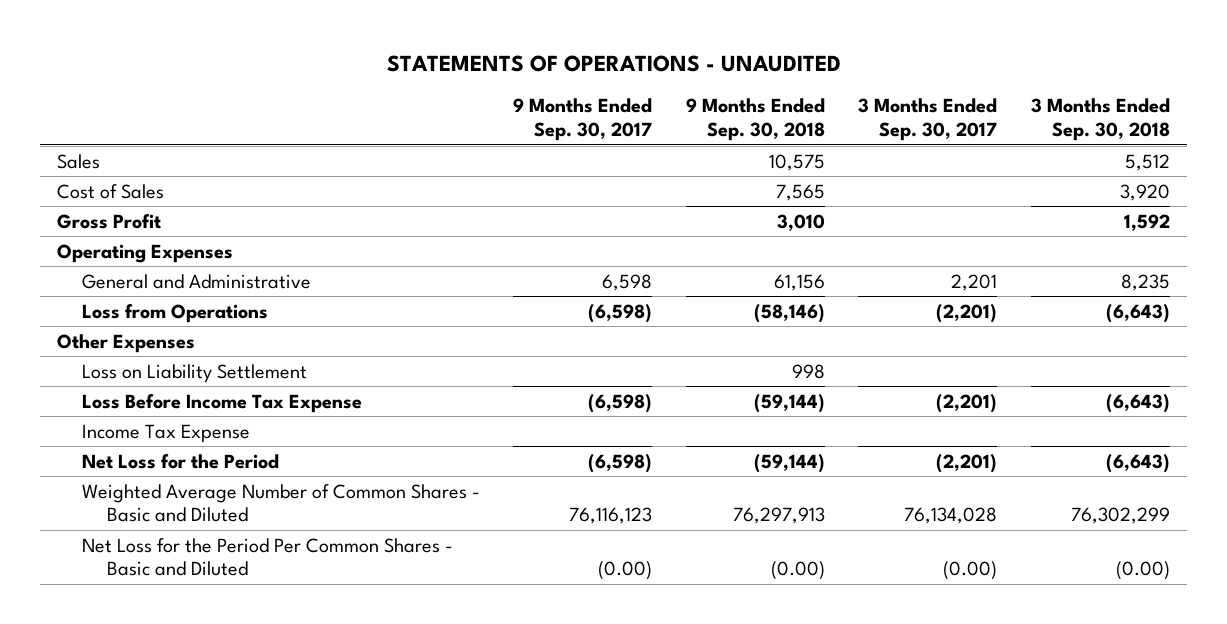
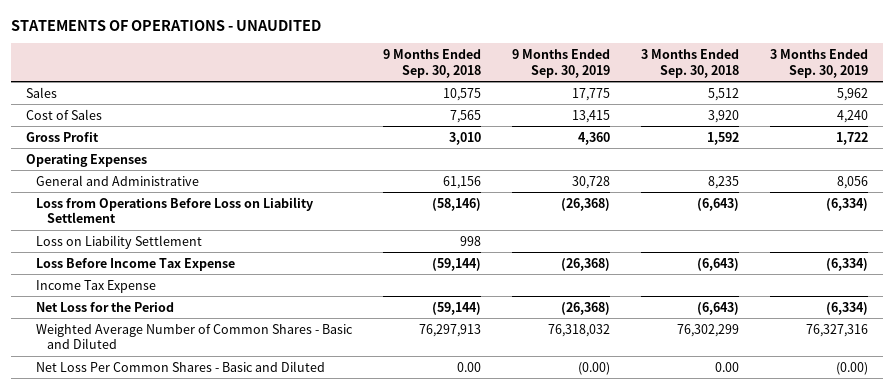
- | 9 Months Ended Sep. 30, 2017 | 9 Months Ended Sep. 30, 2018 | 3 Months Ended Sep. 30, 2017 | 3 Months Ended Sep. 30, 2018
+ | 9 Months Ended Sep. 30, 2018 | 9 Months Ended Sep. 30, 2019 | 3 Months Ended Sep. 30, 2018 | 3 Months Ended Sep. 30, 2019
- Loss from Operations | (6,598) | (58,146) | (2,201) | (6,643)
- Other Expenses
+ Loss from Operations Before Loss on Liability Settlement | (58,146) | (26,368) | (6,643) | (6,334)
- Net Loss for the Period Per Common Shares - Basic and Diluted | (0.00) | (0.00) | (0.00) | (0.00)
+ Net Loss Per Common Shares - Basic and Diluted | 0.00 | (0.00) | 0.00 | (0.00)

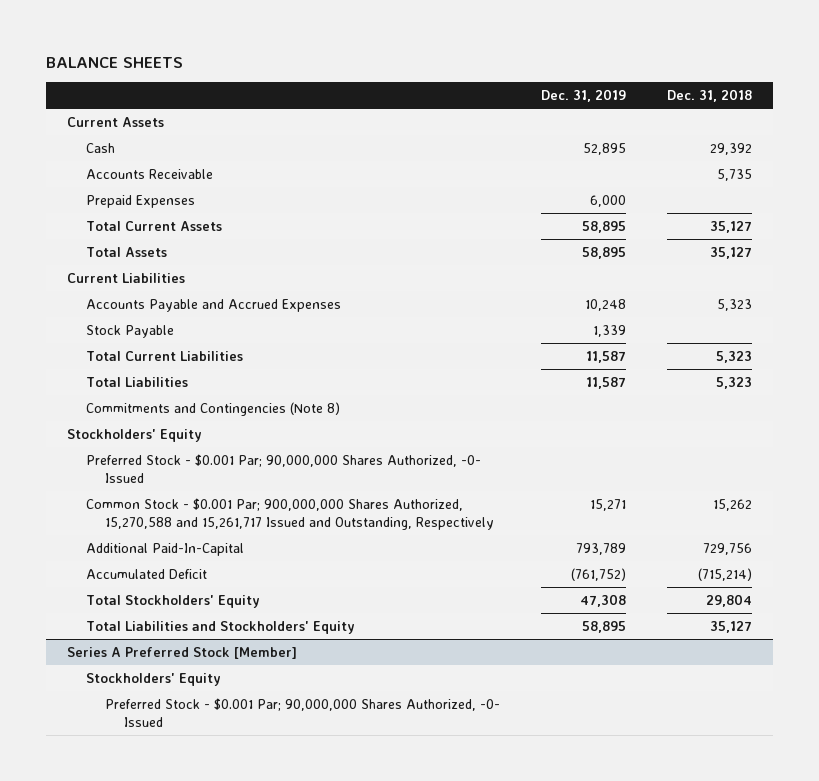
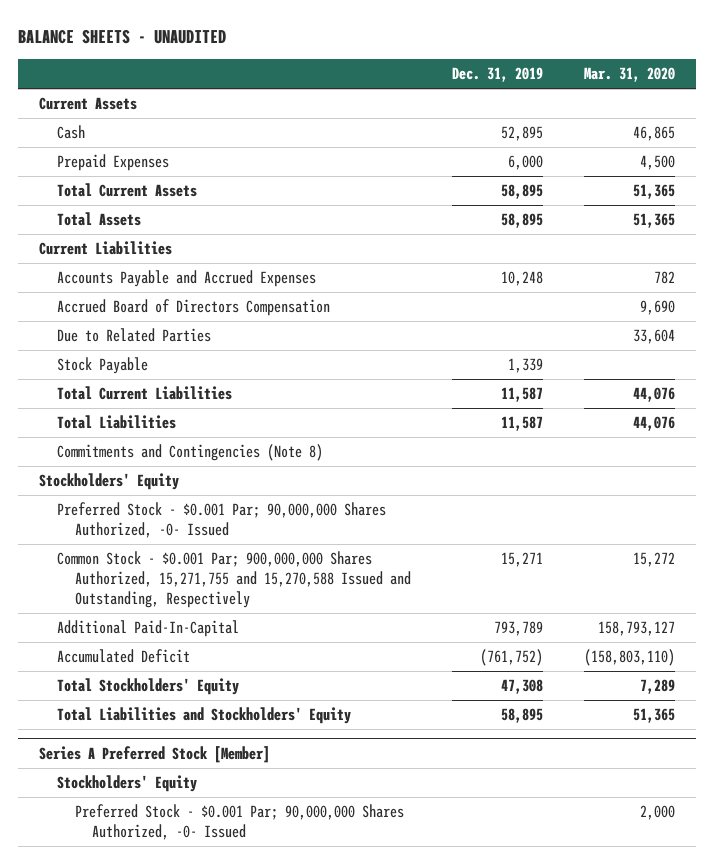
- BALANCE SHEETS
+ BALANCE SHEETS - UNAUDITED
- | Dec. 31, 2019 | Dec. 31, 2018
+ | Dec. 31, 2019 | Mar. 31, 2020
- Accounts Receivable | | 5,735
+ Accrued Board of Directors Compensation | | 9,690
+ Due to Related Parties | | 33,604
- Common Stock - $0.001 Par; 900,000,000 Shares Authorized, 15,270,588 and 15,261,717 Issued and Outstanding, Respectively | 15,271 | 15,262
+ Common Stock - $0.001 Par; 900,000,000 Shares Authorized, 15,271,755 and 15,270,588 Issued and Outstanding, Respectively | 15,271 | 15,272

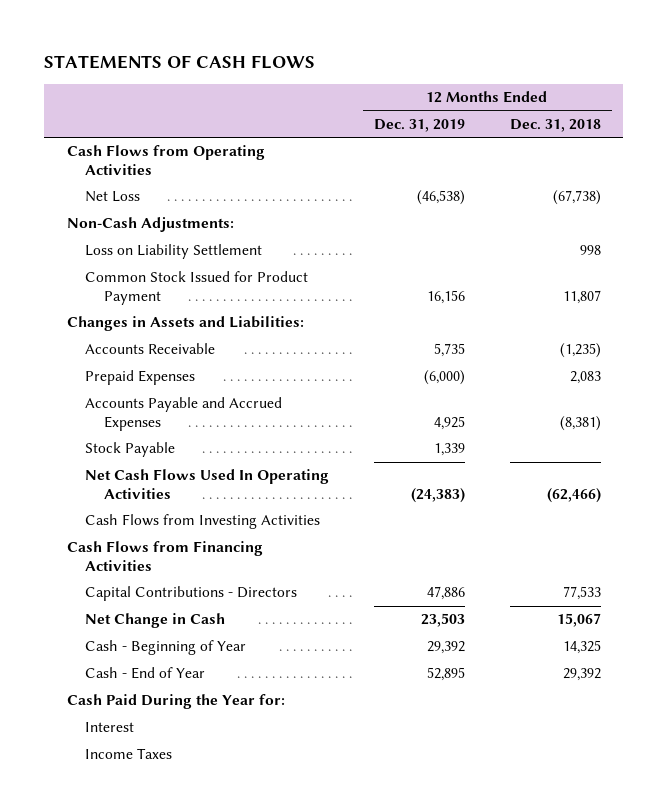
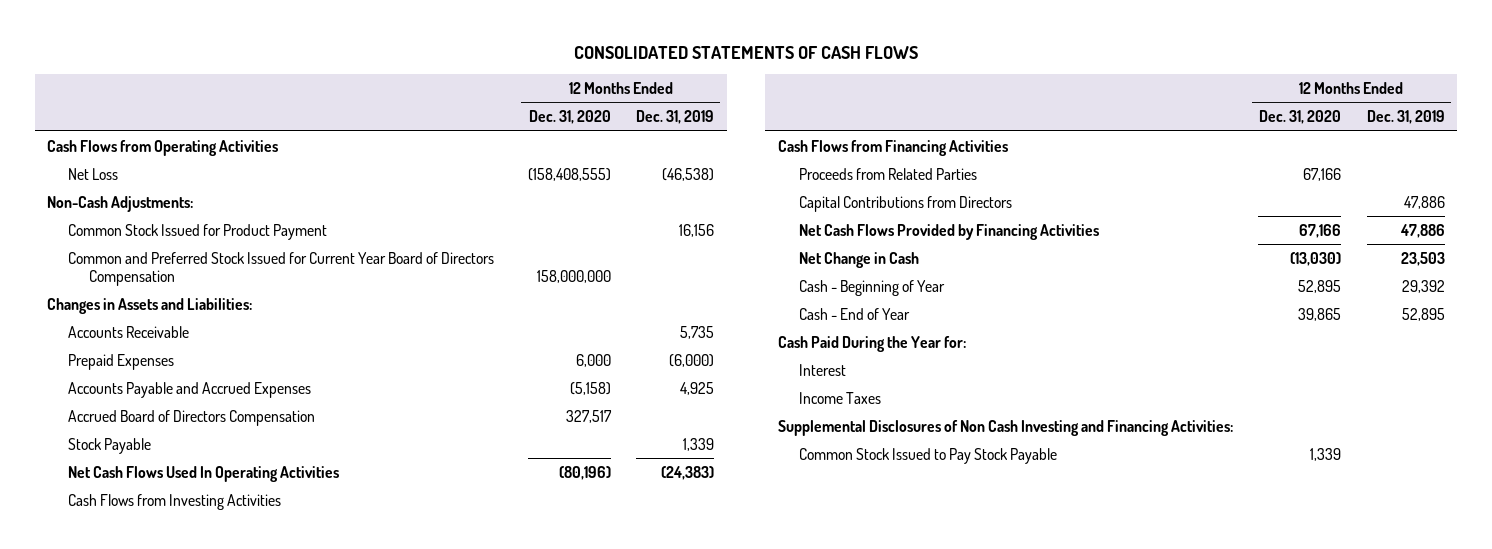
- STATEMENTS OF CASH FLOWS
+ CONSOLIDATED STATEMENTS OF CASH FLOWS
- | 12 Months Ended Dec. 31, 2019 | 12 Months Ended Dec. 31, 2018
+ | 12 Months Ended Dec. 31, 2020 | 12 Months Ended Dec. 31, 2019
- Loss on Liability Settlement | | 998
+ Common and Preferred Stock Issued for Current Year Board of Directors Compensation | 158,000,000 |
+ Accrued Board of Directors Compensation | 327,517 |
- Capital Contributions - Directors | 47,886 | 77,533
+ Proceeds from Related Parties | 67,166 |
+ Capital Contributions from Directors | | 47,886
+ Net Cash Flows Provided by Financing Activities | 67,166 | 47,886
+ Supplemental Disclosures of Non Cash Investing and Financing Activities:
+ Common Stock Issued to Pay Stock Payable | 1,339 |

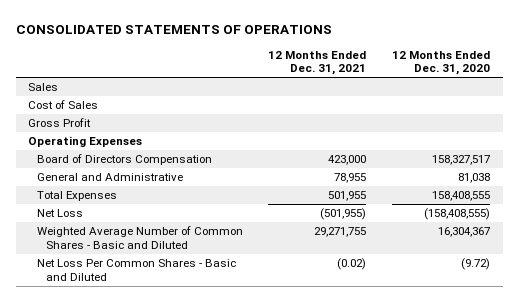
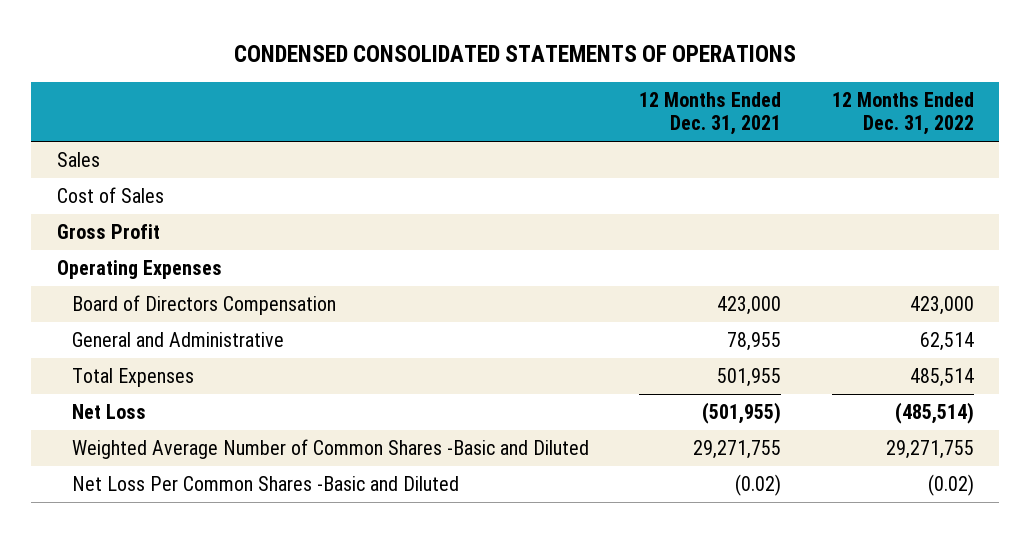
- CONSOLIDATED STATEMENTS OF OPERATIONS
+ CONDENSED CONSOLIDATED STATEMENTS OF OPERATIONS
- | 12 Months Ended Dec. 31, 2021 | 12 Months Ended Dec. 31, 2020
+ | 12 Months Ended Dec. 31, 2021 | 12 Months Ended Dec. 31, 2022
- Weighted Average Number of Common Shares - Basic and Diluted | 29,271,755 | 16,304,367
- Net Loss Per Common Shares - Basic and Diluted | (0.02) | (9.72)
+ Weighted Average Number of Common Shares -Basic and Diluted | 29,271,755 | 29,271,755
+ Net Loss Per Common Shares -Basic and Diluted | (0.02) | (0.02)

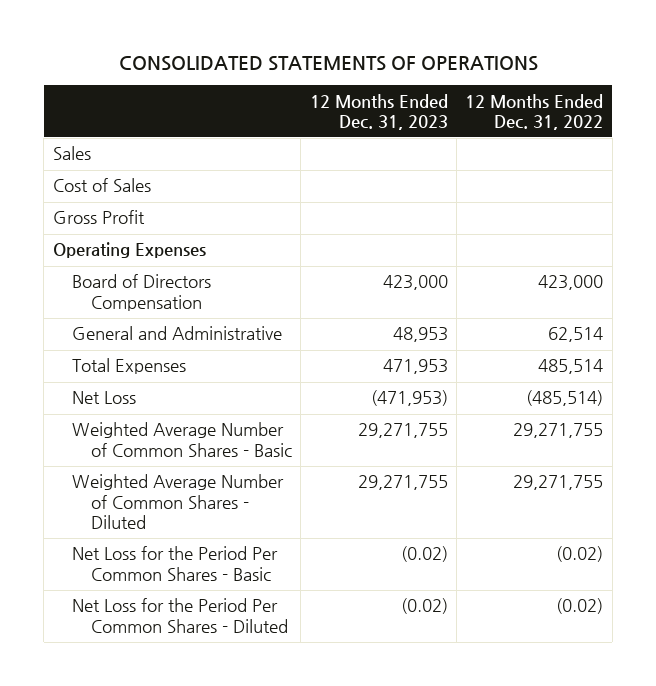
- CONDENSED CONSOLIDATED STATEMENTS OF OPERATIONS
+ CONSOLIDATED STATEMENTS OF OPERATIONS
- | 12 Months Ended Dec. 31, 2021 | 12 Months Ended Dec. 31, 2022
+ | 12 Months Ended Dec. 31, 2023 | 12 Months Ended Dec. 31, 2022
- Weighted Average Number of Common Shares -Basic and Diluted | 29,271,755 | 29,271,755
- Net Loss Per Common Shares -Basic and Diluted | (0.02) | (0.02)
+ Weighted Average Number of Common Shares - Basic | 29,271,755 | 29,271,755
+ Weighted Average Number of Common Shares - Diluted | 29,271,755 | 29,271,755
+ Net Loss for the Period Per Common Shares - Basic | (0.02) | (0.02)
+ Net Loss for the Period Per Common Shares - Diluted | (0.02) | (0.02)

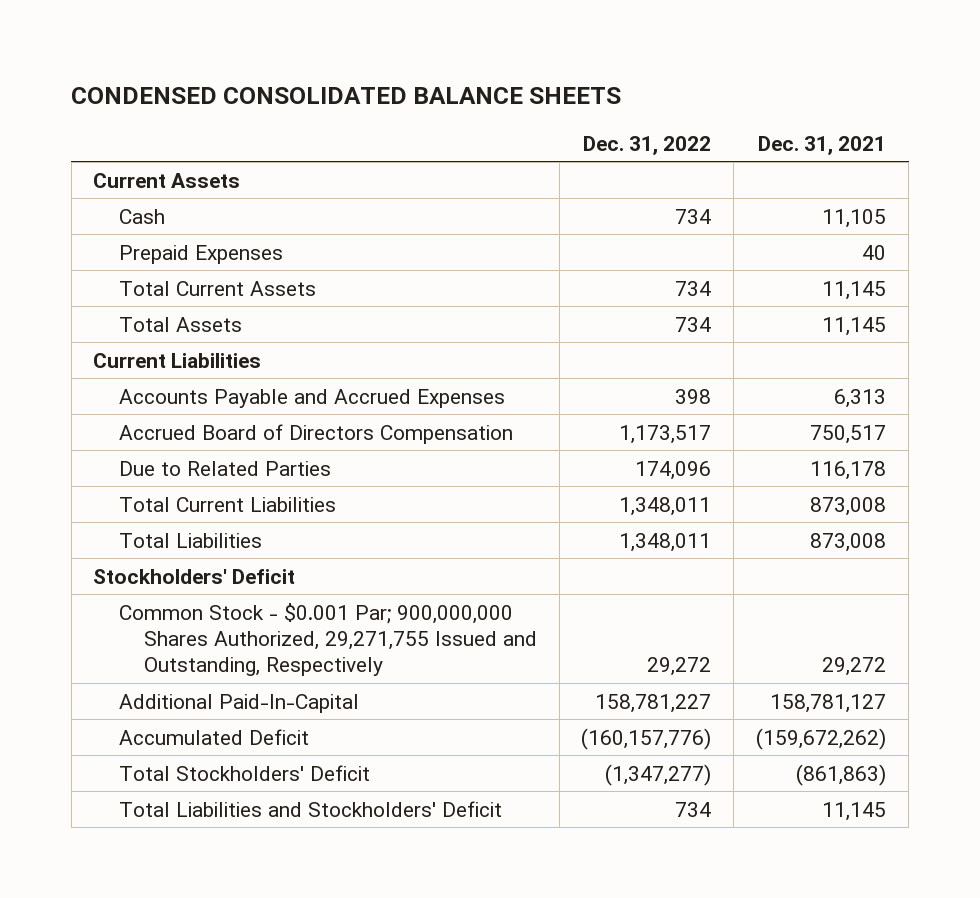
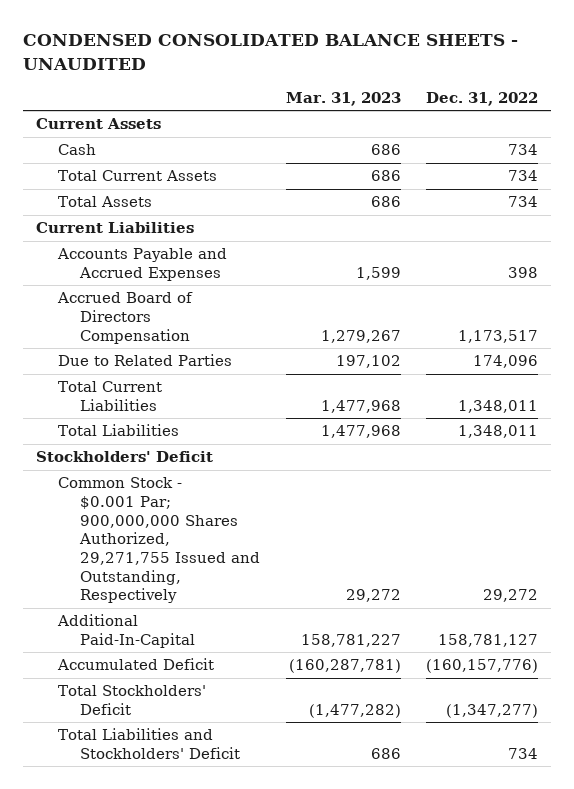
- CONDENSED CONSOLIDATED BALANCE SHEETS
+ CONDENSED CONSOLIDATED BALANCE SHEETS - UNAUDITED
- | Dec. 31, 2022 | Dec. 31, 2021
+ | Mar. 31, 2023 | Dec. 31, 2022
- Prepaid Expenses | | 40
- Additional Paid-In-Capital | 158,781,227 | 158,781,127
+ Additional Paid-In-Capital | 158,781,227 | 158,781,127

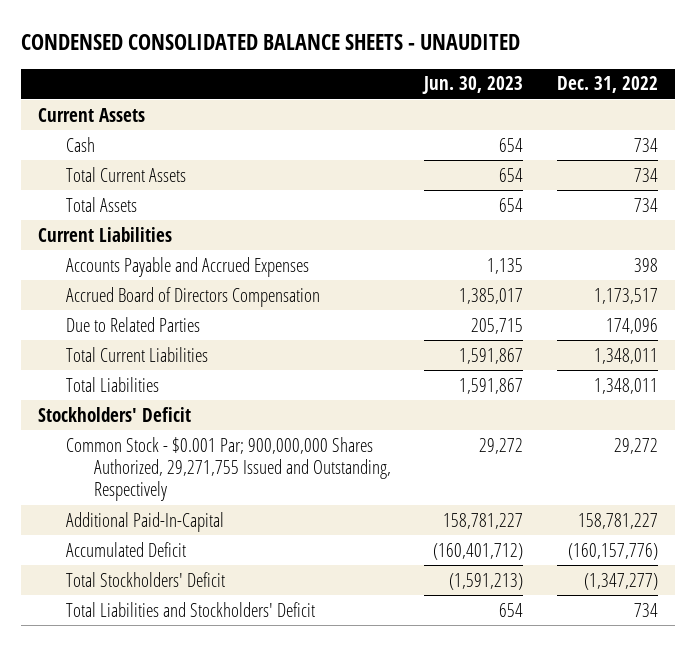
- | Mar. 31, 2023 | Dec. 31, 2022
+ | Jun. 30, 2023 | Dec. 31, 2022
- Additional Paid-In-Capital | 158,781,227 | 158,781,127
+ Additional Paid-In-Capital | 158,781,227 | 158,781,227

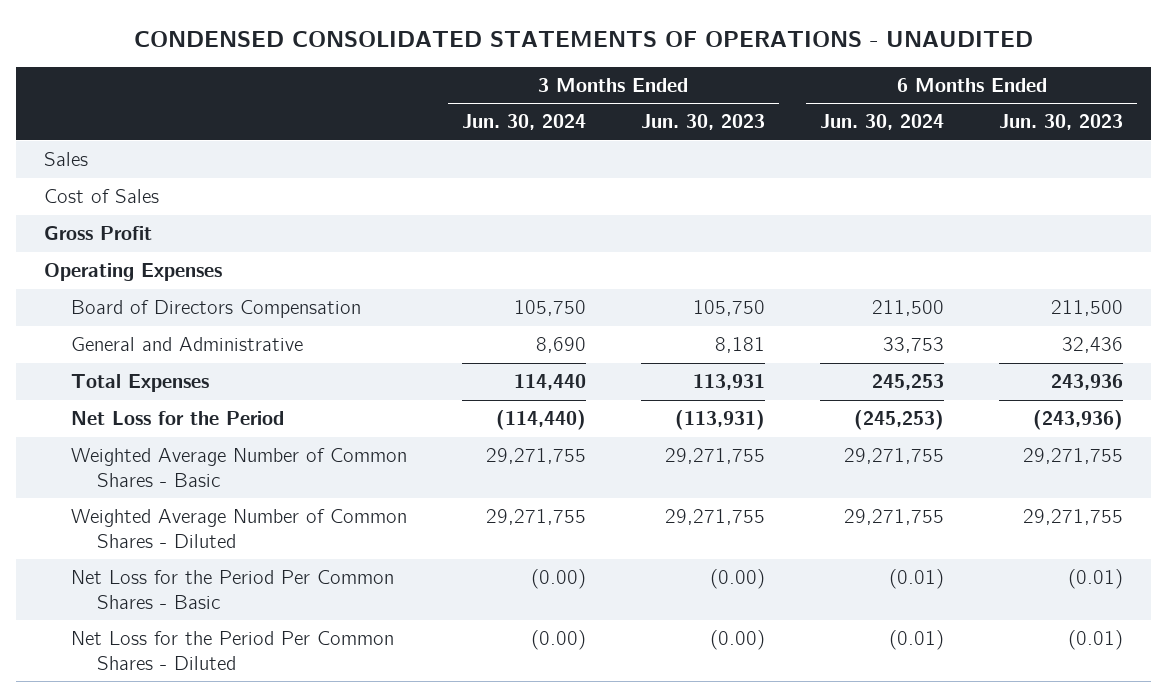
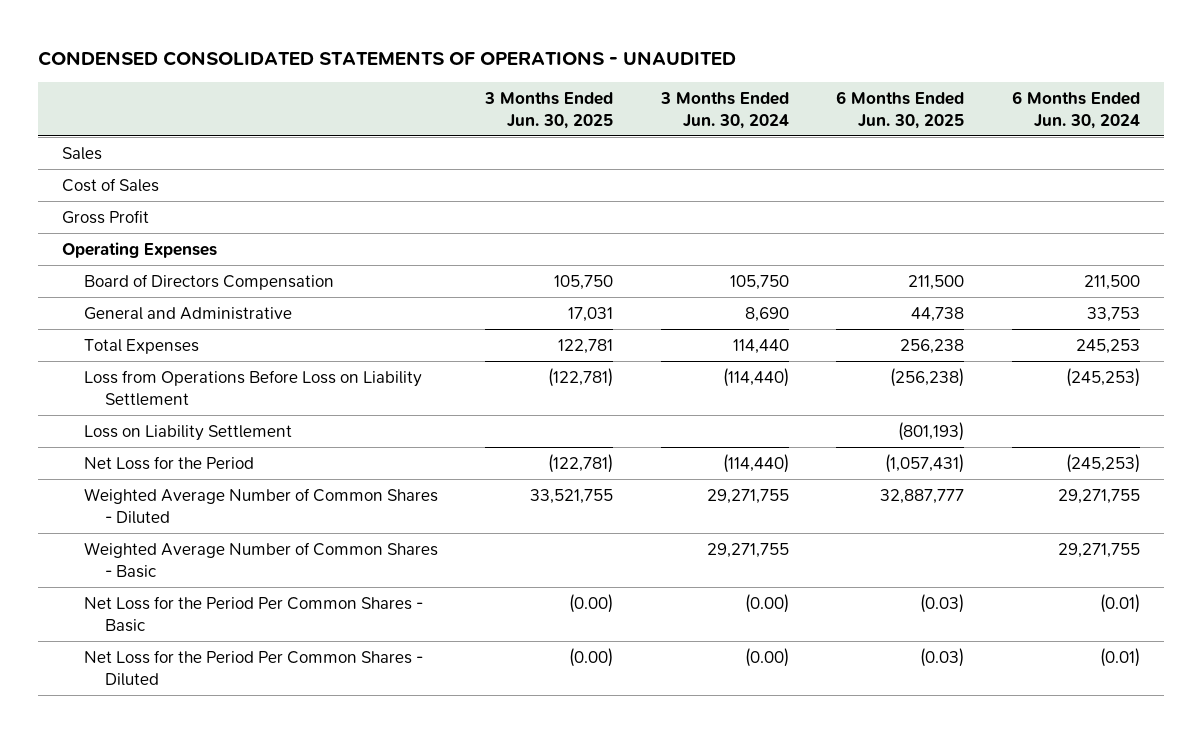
- | 3 Months Ended Jun. 30, 2024 | 3 Months Ended Jun. 30, 2023 | 6 Months Ended Jun. 30, 2024 | 6 Months Ended Jun. 30, 2023
+ | 3 Months Ended Jun. 30, 2025 | 3 Months Ended Jun. 30, 2024 | 6 Months Ended Jun. 30, 2025 | 6 Months Ended Jun. 30, 2024
+ Loss from Operations Before Loss on Liability Settlement | (122,781) | (114,440) | (256,238) | (245,253)
+ Loss on Liability Settlement | | | (801,193) |
moved down: Weighted Average Number of Common Shares - Basic | | 29,271,755 | | 29,271,755

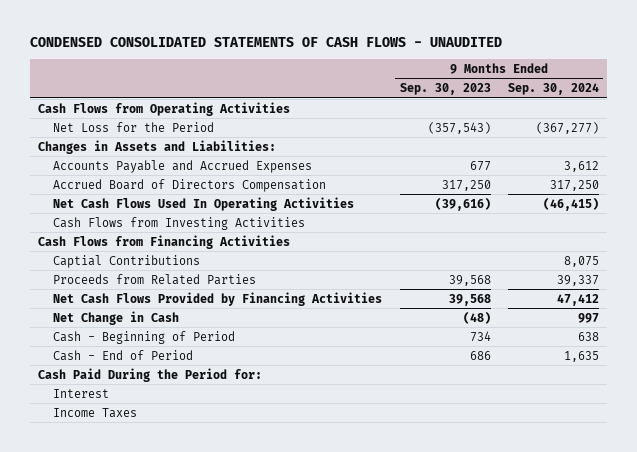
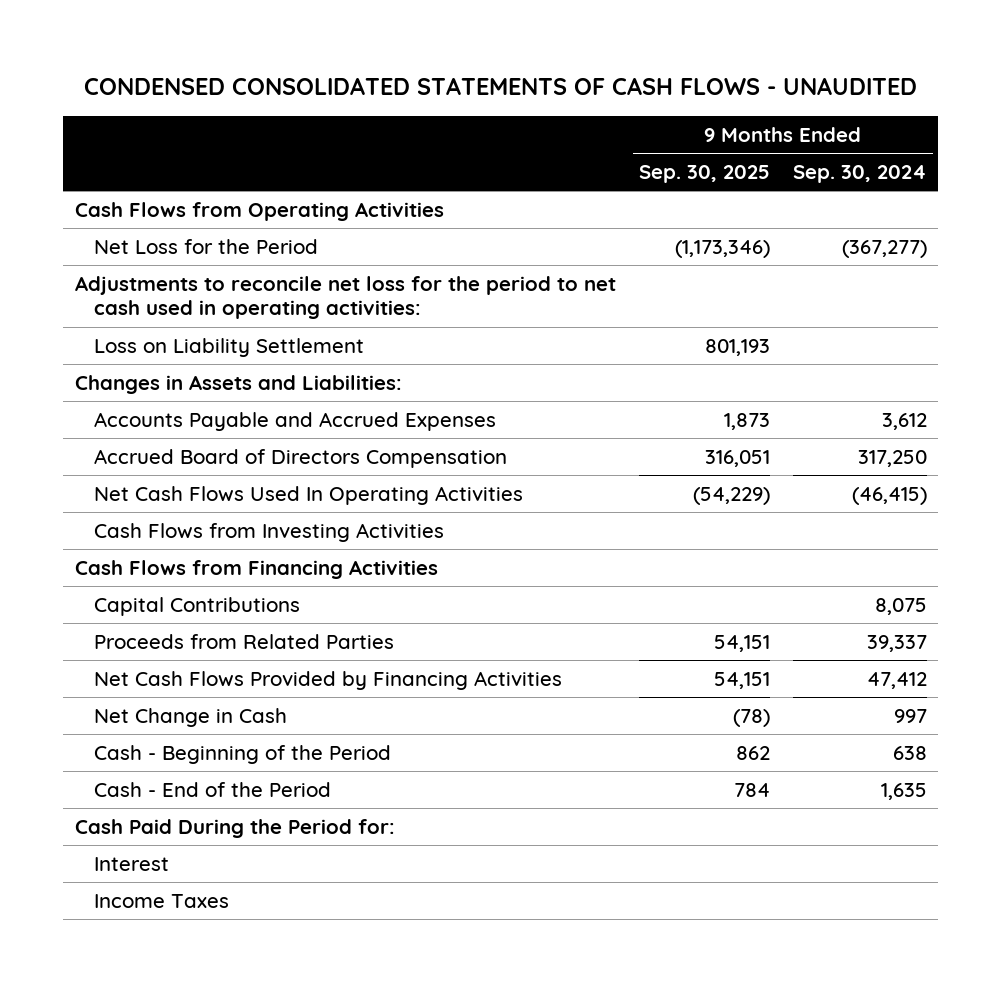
- | 9 Months Ended Sep. 30, 2023 | 9 Months Ended Sep. 30, 2024
+ | 9 Months Ended Sep. 30, 2025 | 9 Months Ended Sep. 30, 2024
+ Adjustments to reconcile net loss for the period to net cash used in operating activities:
+ Loss on Liability Settlement | 801,193 |
- Captial Contributions | | 8,075
+ Capital Contributions | | 8,075
- Cash - Beginning of Period | 734 | 638
- Cash - End of Period | 686 | 1,635
+ Cash - Beginning of the Period | 862 | 638
+ Cash - End of the Period | 784 | 1,635

